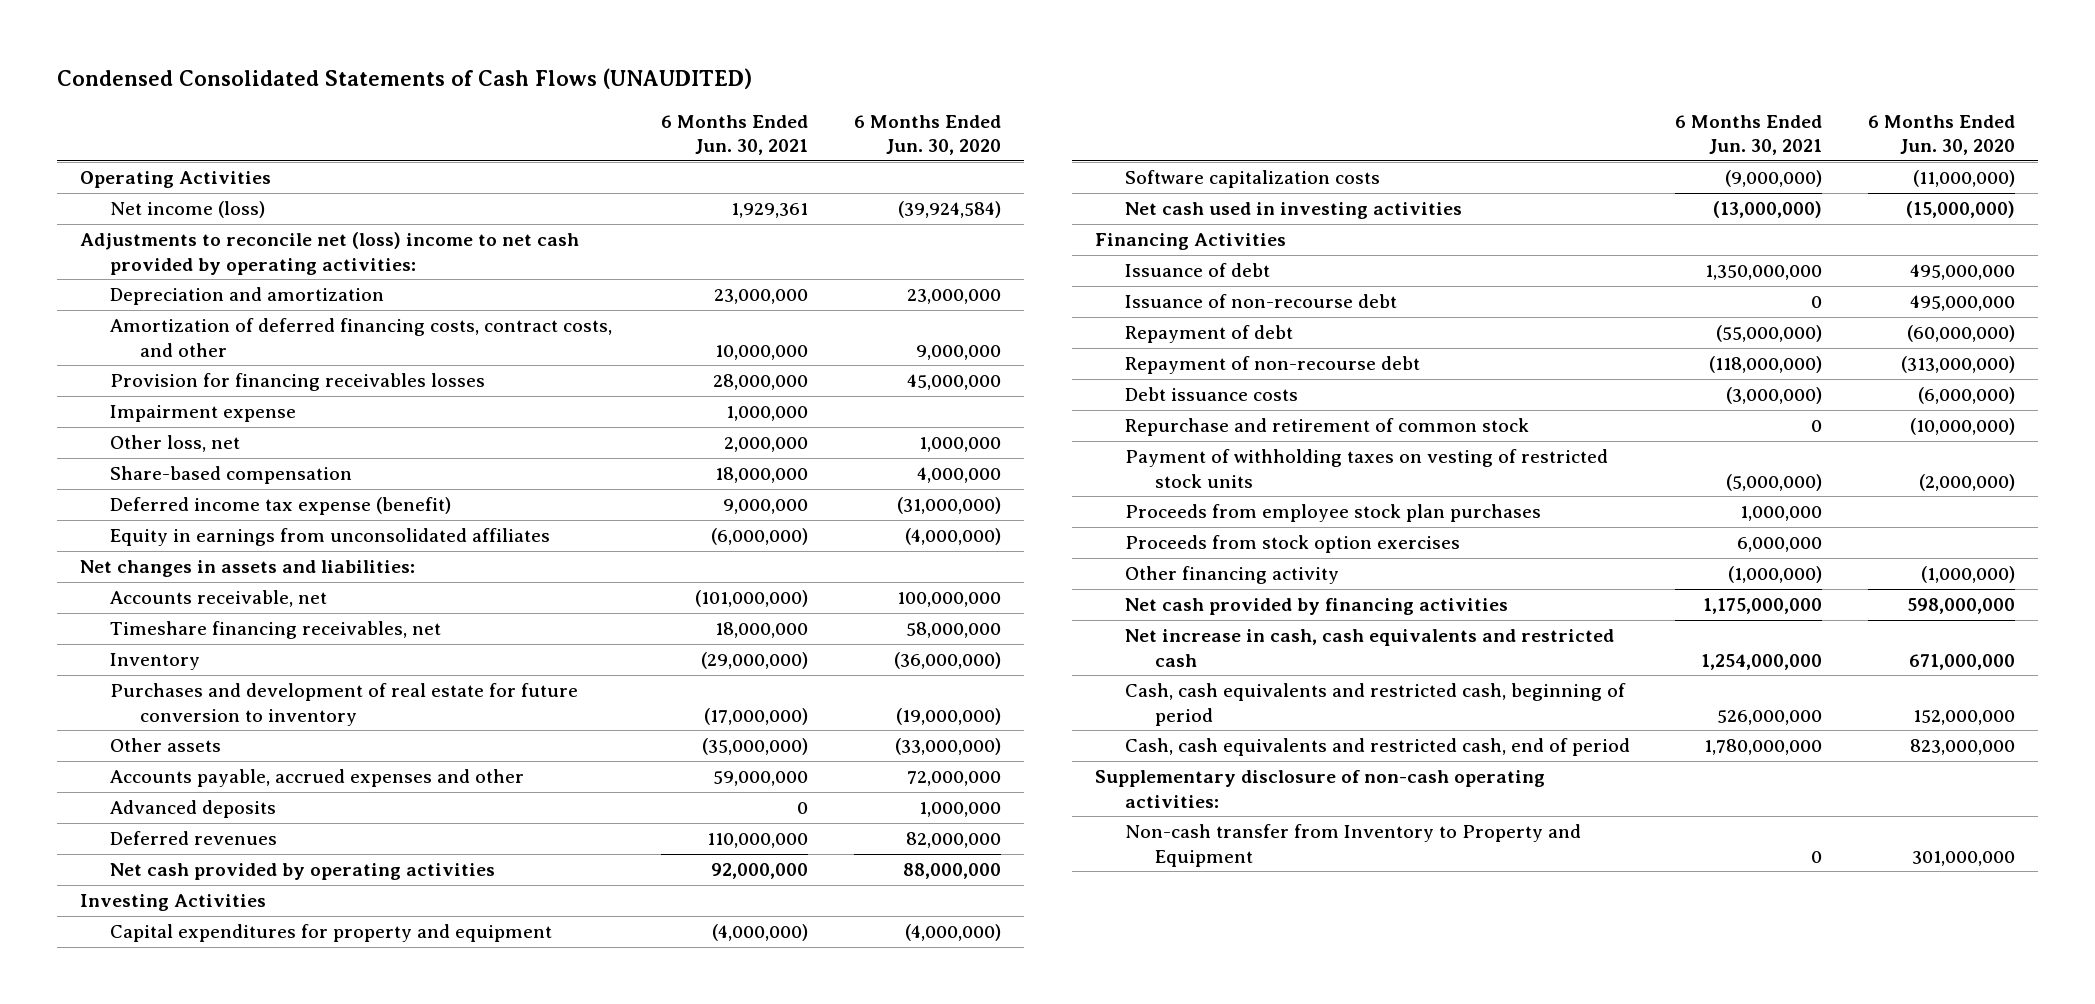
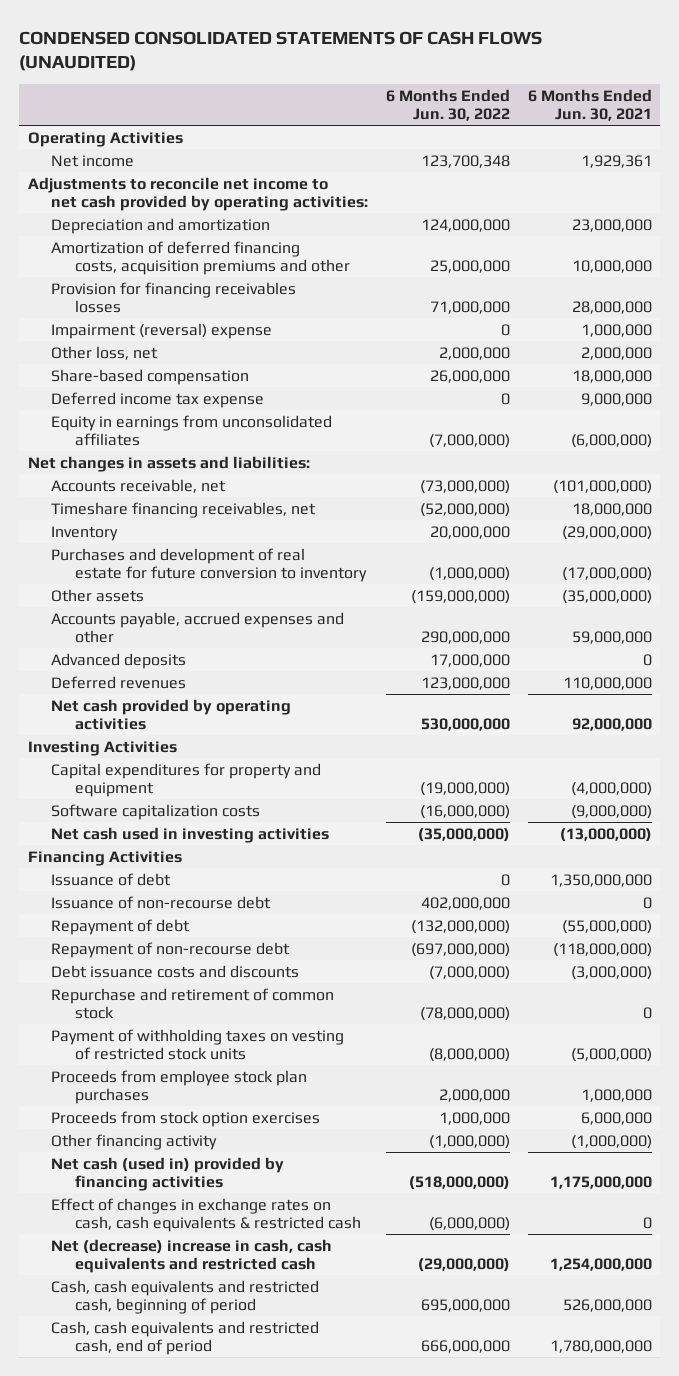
- Condensed Consolidated Statements of Cash Flows (UNAUDITED)
+ CONDENSED CONSOLIDATED STATEMENTS OF CASH FLOWS (UNAUDITED)
- | 6 Months Ended Jun. 30, 2021 | 6 Months Ended Jun. 30, 2020
+ | 6 Months Ended Jun. 30, 2022 | 6 Months Ended Jun. 30, 2021
- Net income (loss) | 1,929,361 | (39,924,584)
- Adjustments to reconcile net (loss) income to net cash provided by operating activities:
+ Net income | 123,700,348 | 1,929,361
+ Adjustments to reconcile net income to net cash provided by operating activities:
- Amortization of deferred financing costs, contract costs, and other | 10,000,000 | 9,000,000
+ Amortization of deferred financing costs, acquisition premiums and other | 25,000,000 | 10,000,000
- Impairment expense | 1,000,000 |
+ Impairment (reversal) expense | 0 | 1,000,000
- Deferred income tax expense (benefit) | 9,000,000 | (31,000,000)
+ Deferred income tax expense | 0 | 9,000,000
- Debt issuance costs | (3,000,000) | (6,000,000)
+ Debt issuance costs and discounts | (7,000,000) | (3,000,000)
- Net cash provided by financing activities | 1,175,000,000 | 598,000,000
- Net increase in cash, cash equivalents and restricted cash | 1,254,000,000 | 671,000,000
+ Net cash (used in) provided by financing activities | (518,000,000) | 1,175,000,000
+ Effect of changes in exchange rates on cash, cash equivalents & restricted cash | (6,000,000) | 0
+ Net (decrease) increase in cash, cash equivalents and restricted cash | (29,000,000) | 1,254,000,000
- Supplementary disclosure of non-cash operating activities:
- Non-cash transfer from Inventory to Property and Equipment | 0 | 301,000,000

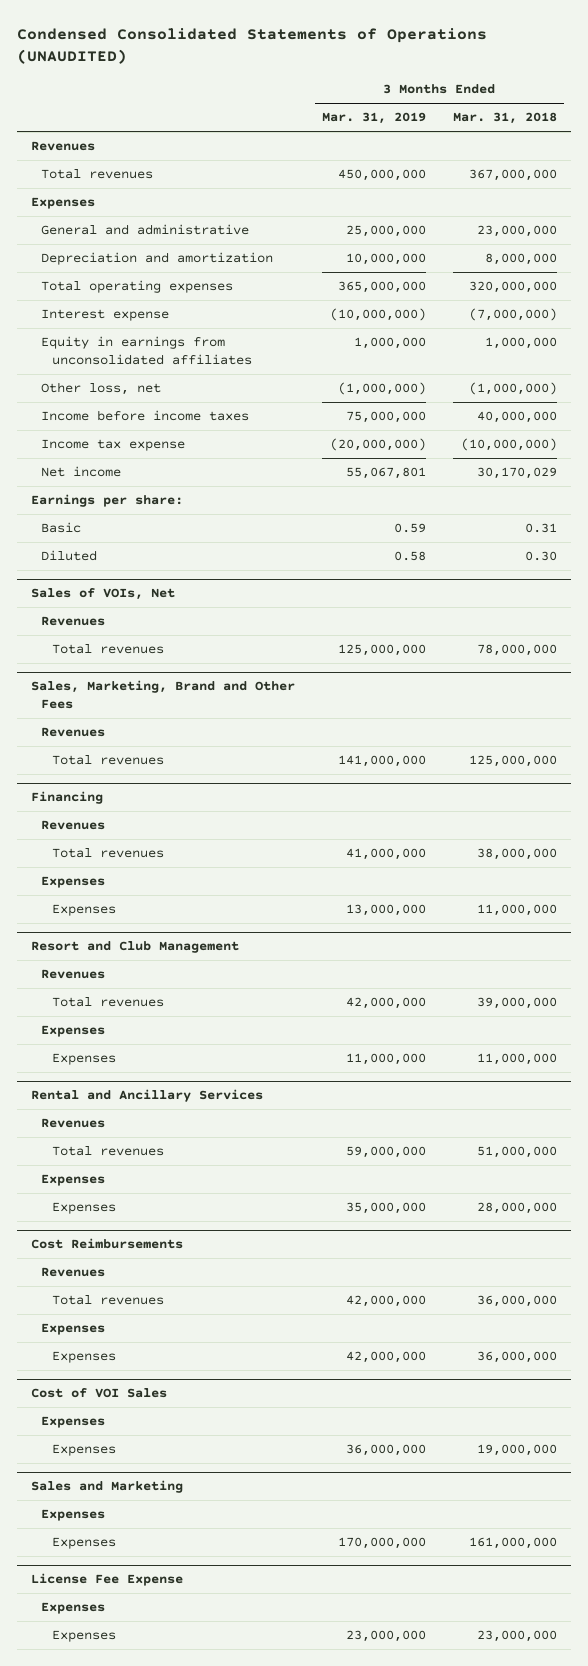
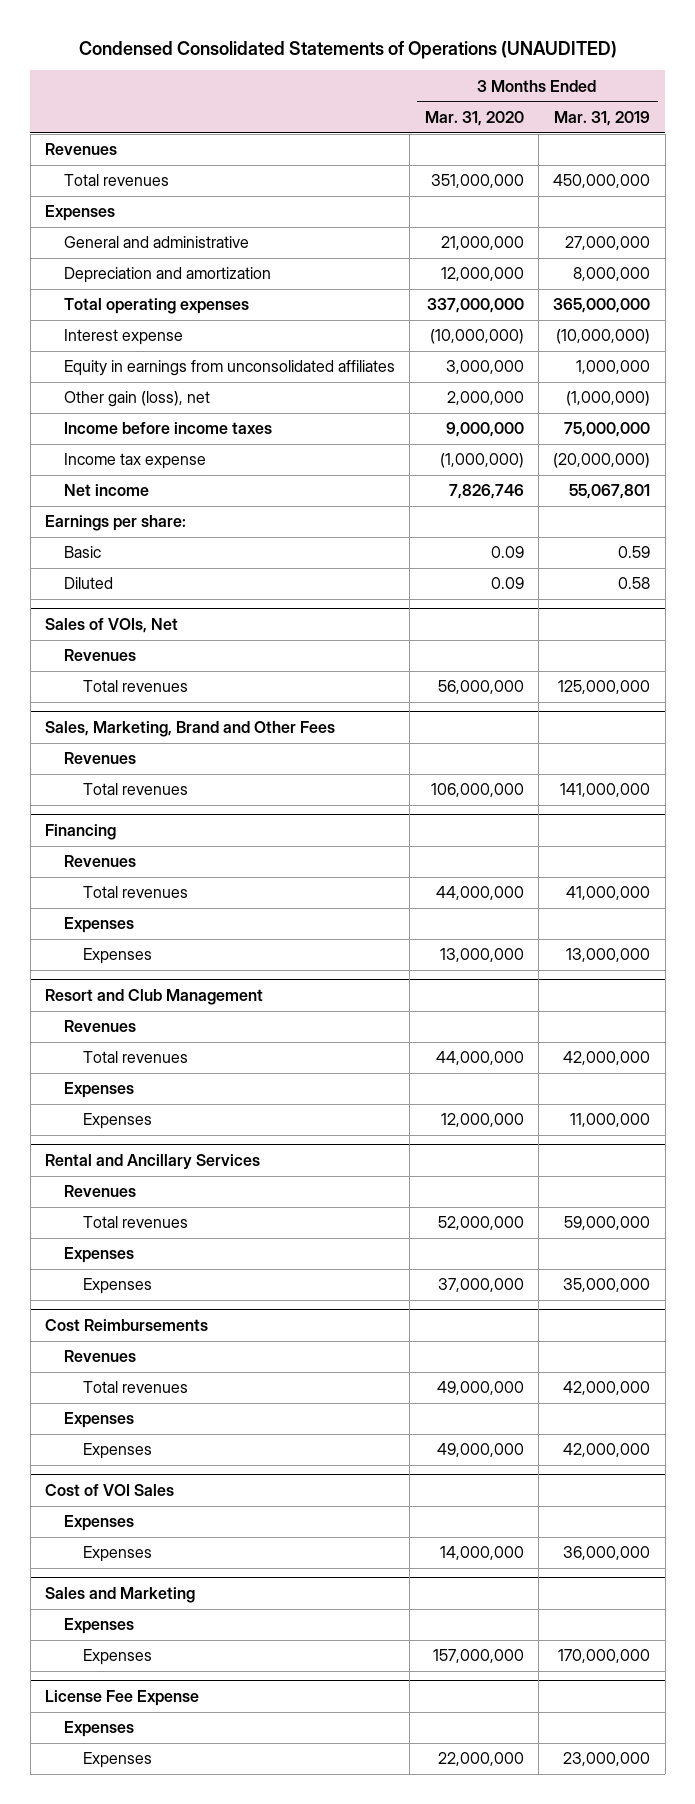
- | 3 Months Ended Mar. 31, 2019 | 3 Months Ended Mar. 31, 2018
+ | 3 Months Ended Mar. 31, 2020 | 3 Months Ended Mar. 31, 2019
- General and administrative | 25,000,000 | 23,000,000
- Depreciation and amortization | 10,000,000 | 8,000,000
+ General and administrative | 21,000,000 | 27,000,000
+ Depreciation and amortization | 12,000,000 | 8,000,000
- Other loss, net | (1,000,000) | (1,000,000)
+ Other gain (loss), net | 2,000,000 | (1,000,000)

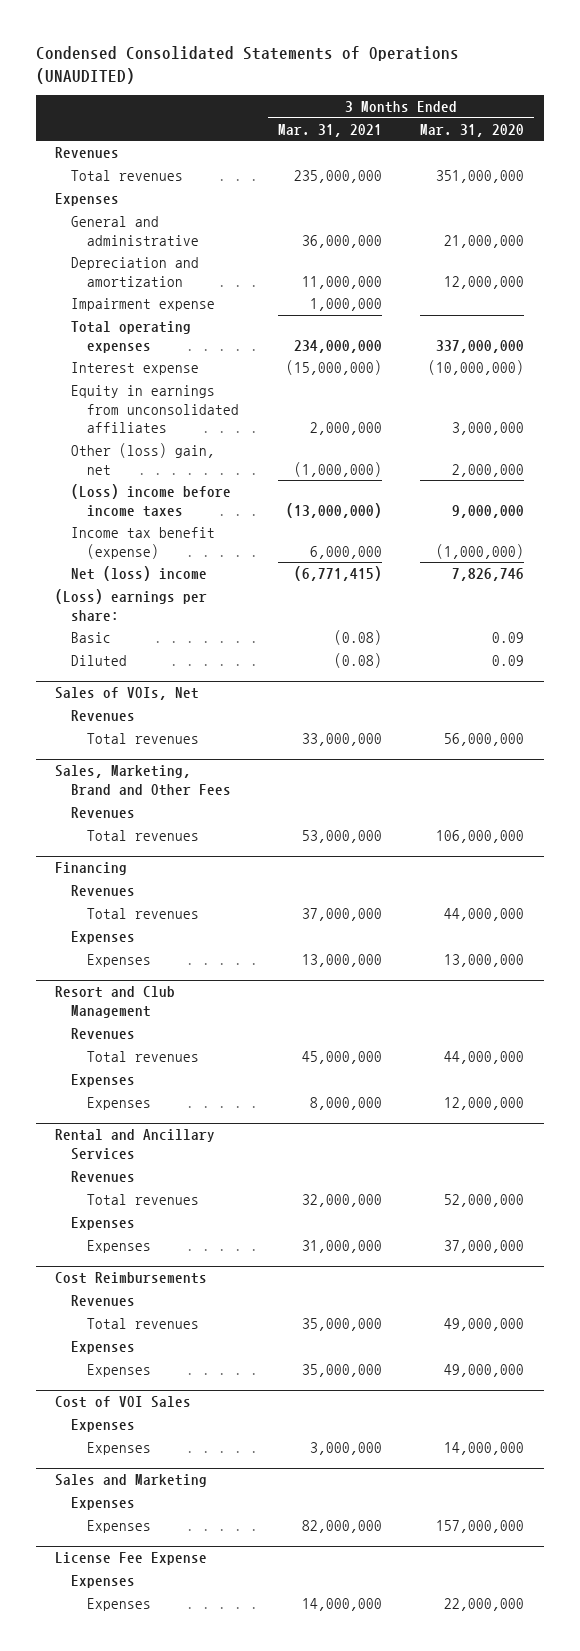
- | 3 Months Ended Mar. 31, 2020 | 3 Months Ended Mar. 31, 2019
+ | 3 Months Ended Mar. 31, 2021 | 3 Months Ended Mar. 31, 2020
+ Impairment expense | 1,000,000 |
- Other gain (loss), net | 2,000,000 | (1,000,000)
- Income before income taxes | 9,000,000 | 75,000,000
- Income tax expense | (1,000,000) | (20,000,000)
- Net income | 7,826,746 | 55,067,801
- Earnings per share:
+ Other (loss) gain, net | (1,000,000) | 2,000,000
+ (Loss) income before income taxes | (13,000,000) | 9,000,000
+ Income tax benefit (expense) | 6,000,000 | (1,000,000)
+ Net (loss) income | (6,771,415) | 7,826,746
+ (Loss) earnings per share:

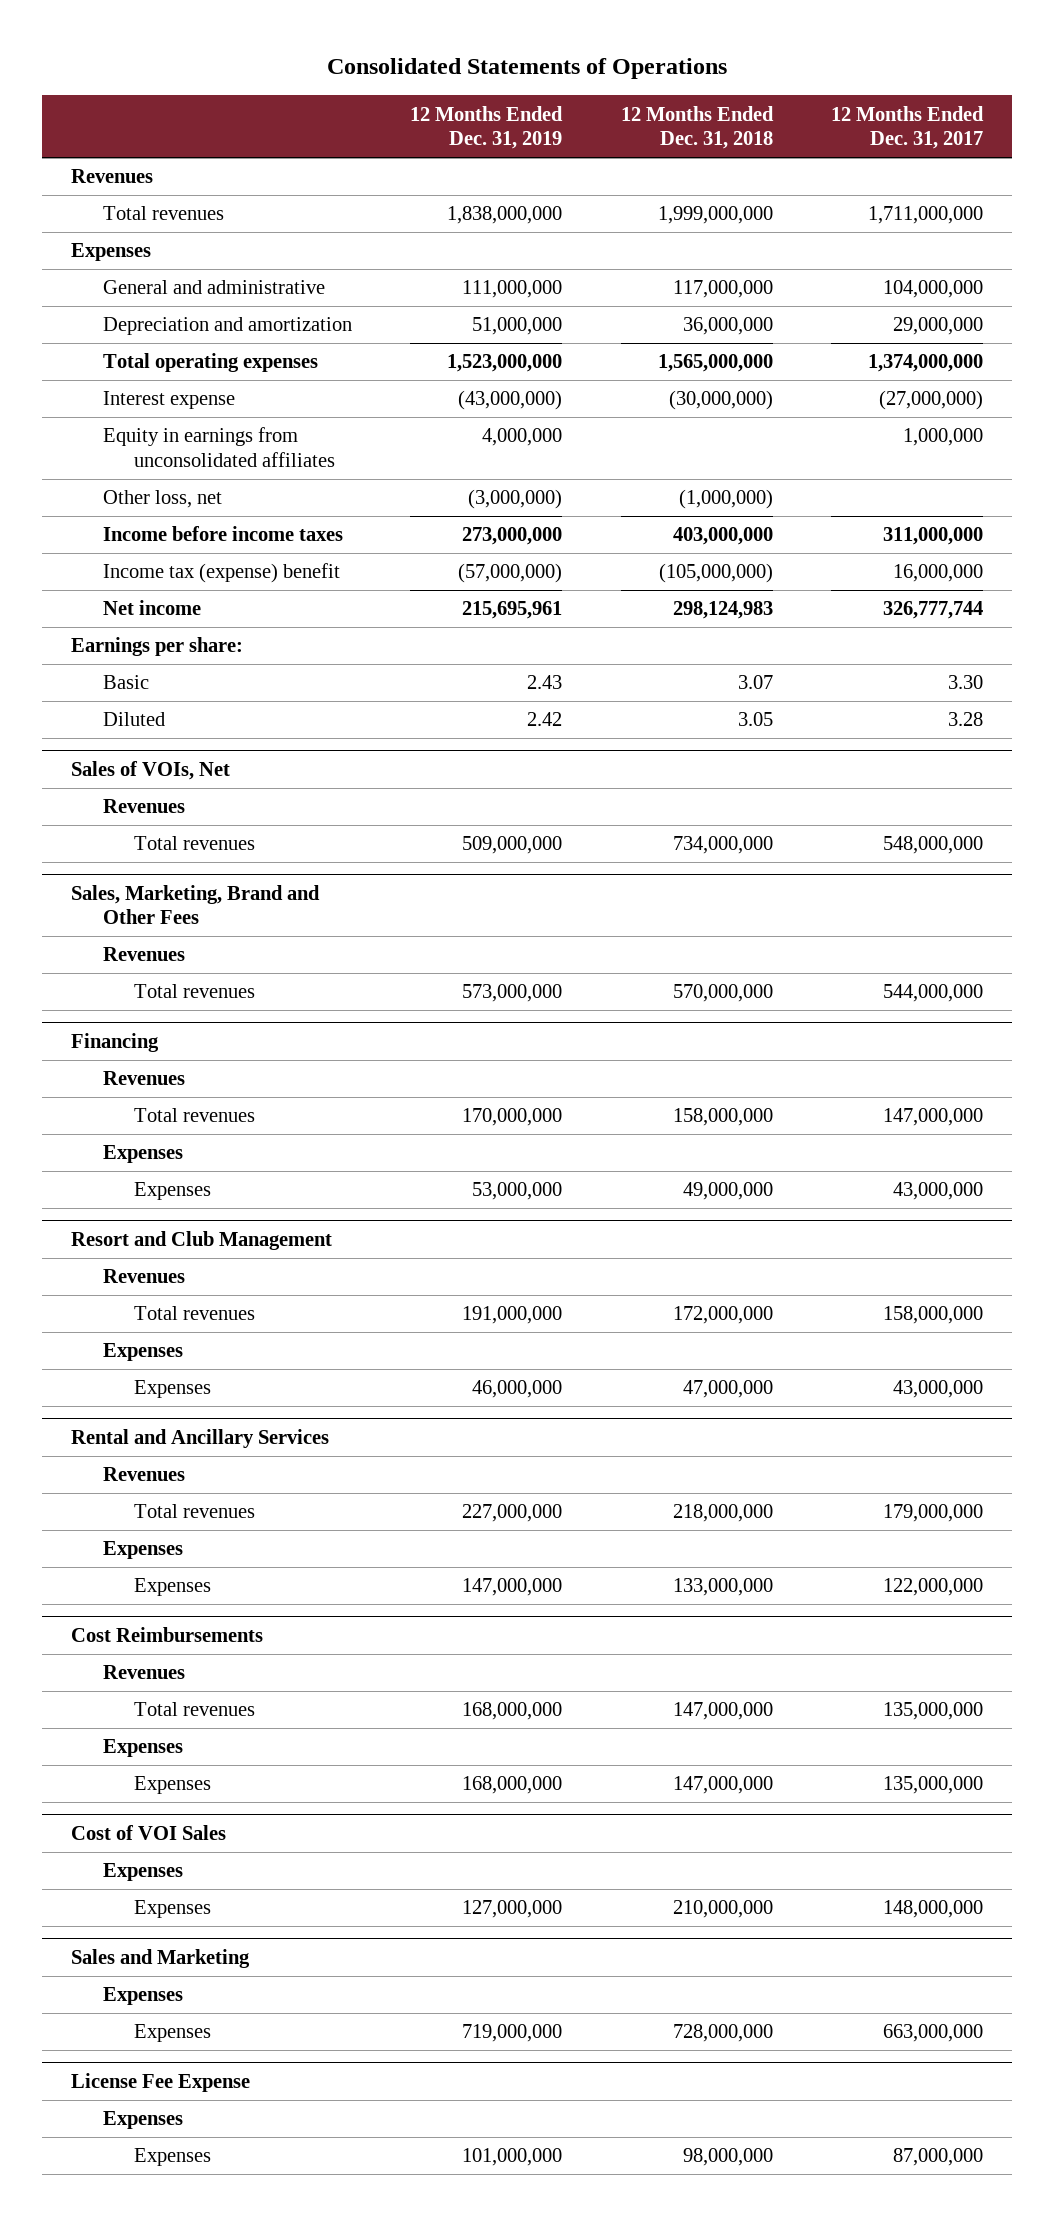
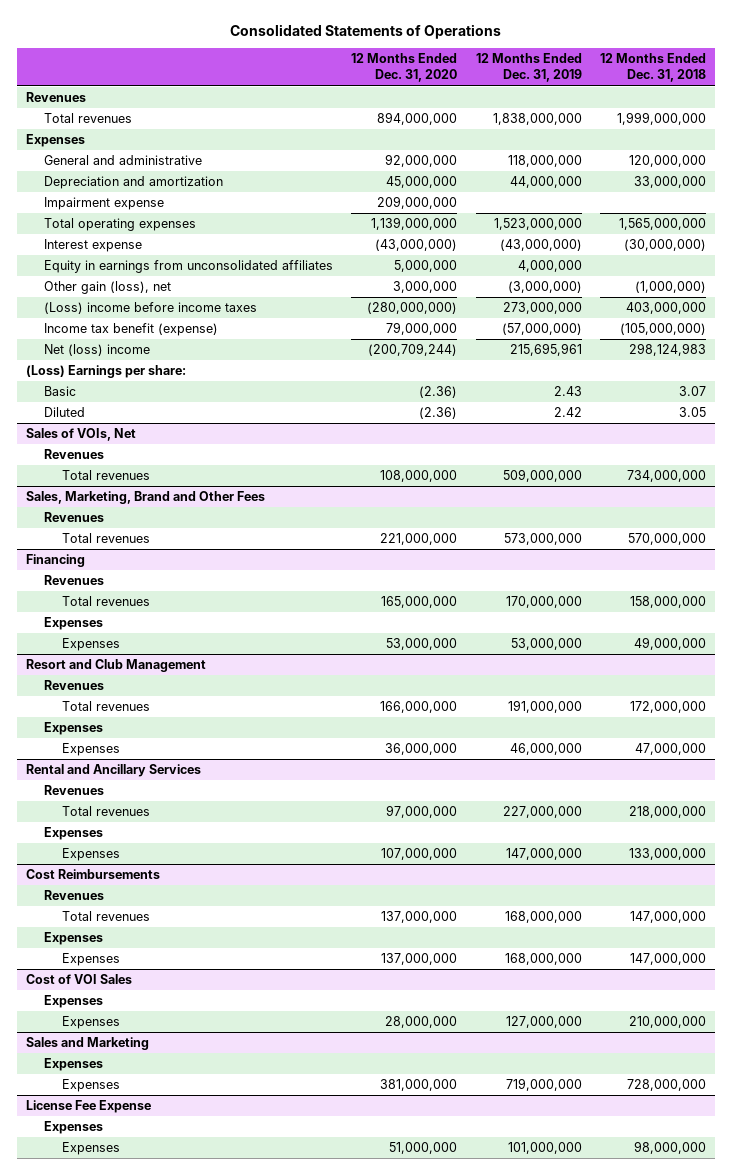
- | 12 Months Ended Dec. 31, 2019 | 12 Months Ended Dec. 31, 2018 | 12 Months Ended Dec. 31, 2017
+ | 12 Months Ended Dec. 31, 2020 | 12 Months Ended Dec. 31, 2019 | 12 Months Ended Dec. 31, 2018
- General and administrative | 111,000,000 | 117,000,000 | 104,000,000
- Depreciation and amortization | 51,000,000 | 36,000,000 | 29,000,000
+ General and administrative | 92,000,000 | 118,000,000 | 120,000,000
+ Depreciation and amortization | 45,000,000 | 44,000,000 | 33,000,000
+ Impairment expense | 209,000,000 | |
- Other loss, net | (3,000,000) | (1,000,000) |
- Income before income taxes | 273,000,000 | 403,000,000 | 311,000,000
- Income tax (expense) benefit | (57,000,000) | (105,000,000) | 16,000,000
- Net income | 215,695,961 | 298,124,983 | 326,777,744
- Earnings per share:
+ Other gain (loss), net | 3,000,000 | (3,000,000) | (1,000,000)
+ (Loss) income before income taxes | (280,000,000) | 273,000,000 | 403,000,000
+ Income tax benefit (expense) | 79,000,000 | (57,000,000) | (105,000,000)
+ Net (loss) income | (200,709,244) | 215,695,961 | 298,124,983
+ (Loss) Earnings per share:

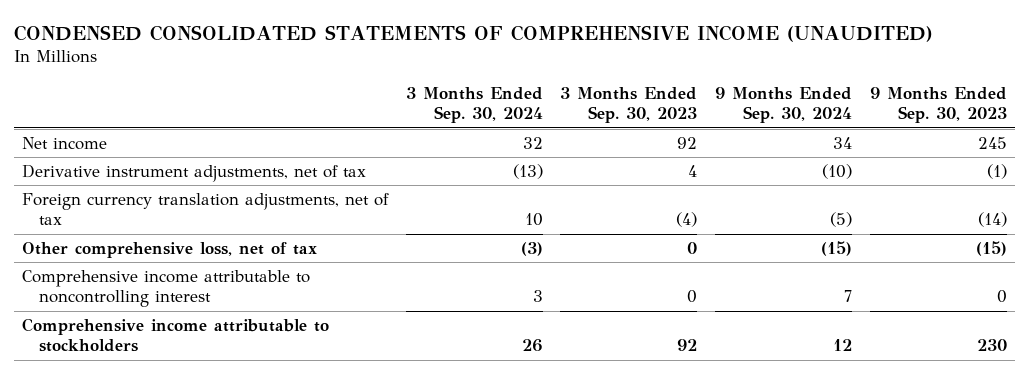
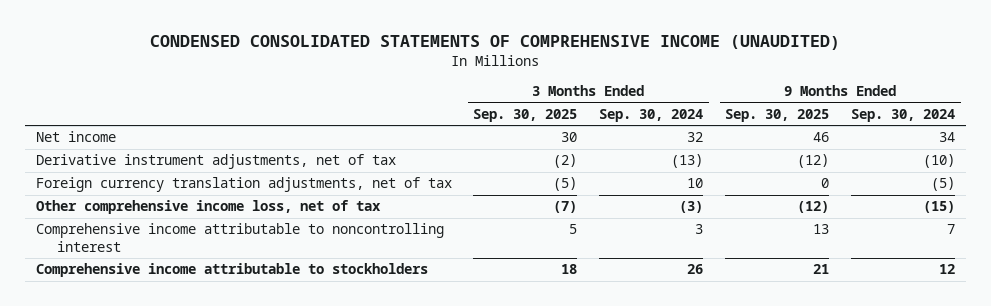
- | 3 Months Ended Sep. 30, 2024 | 3 Months Ended Sep. 30, 2023 | 9 Months Ended Sep. 30, 2024 | 9 Months Ended Sep. 30, 2023
+ | 3 Months Ended Sep. 30, 2025 | 3 Months Ended Sep. 30, 2024 | 9 Months Ended Sep. 30, 2025 | 9 Months Ended Sep. 30, 2024
- Other comprehensive loss, net of tax | (3) | 0 | (15) | (15)
+ Other comprehensive income loss, net of tax | (7) | (3) | (12) | (15)

